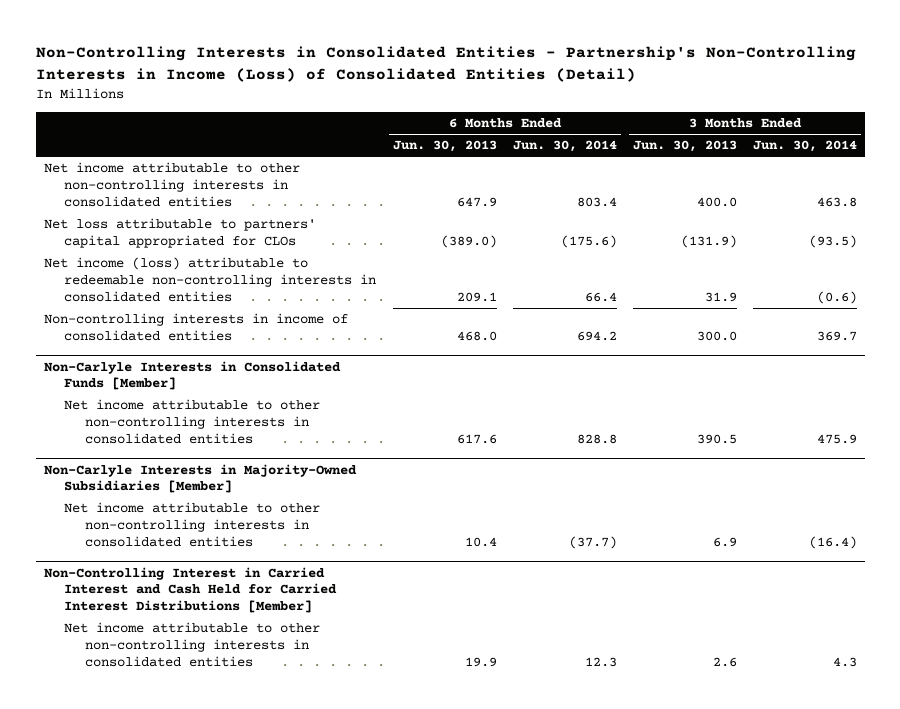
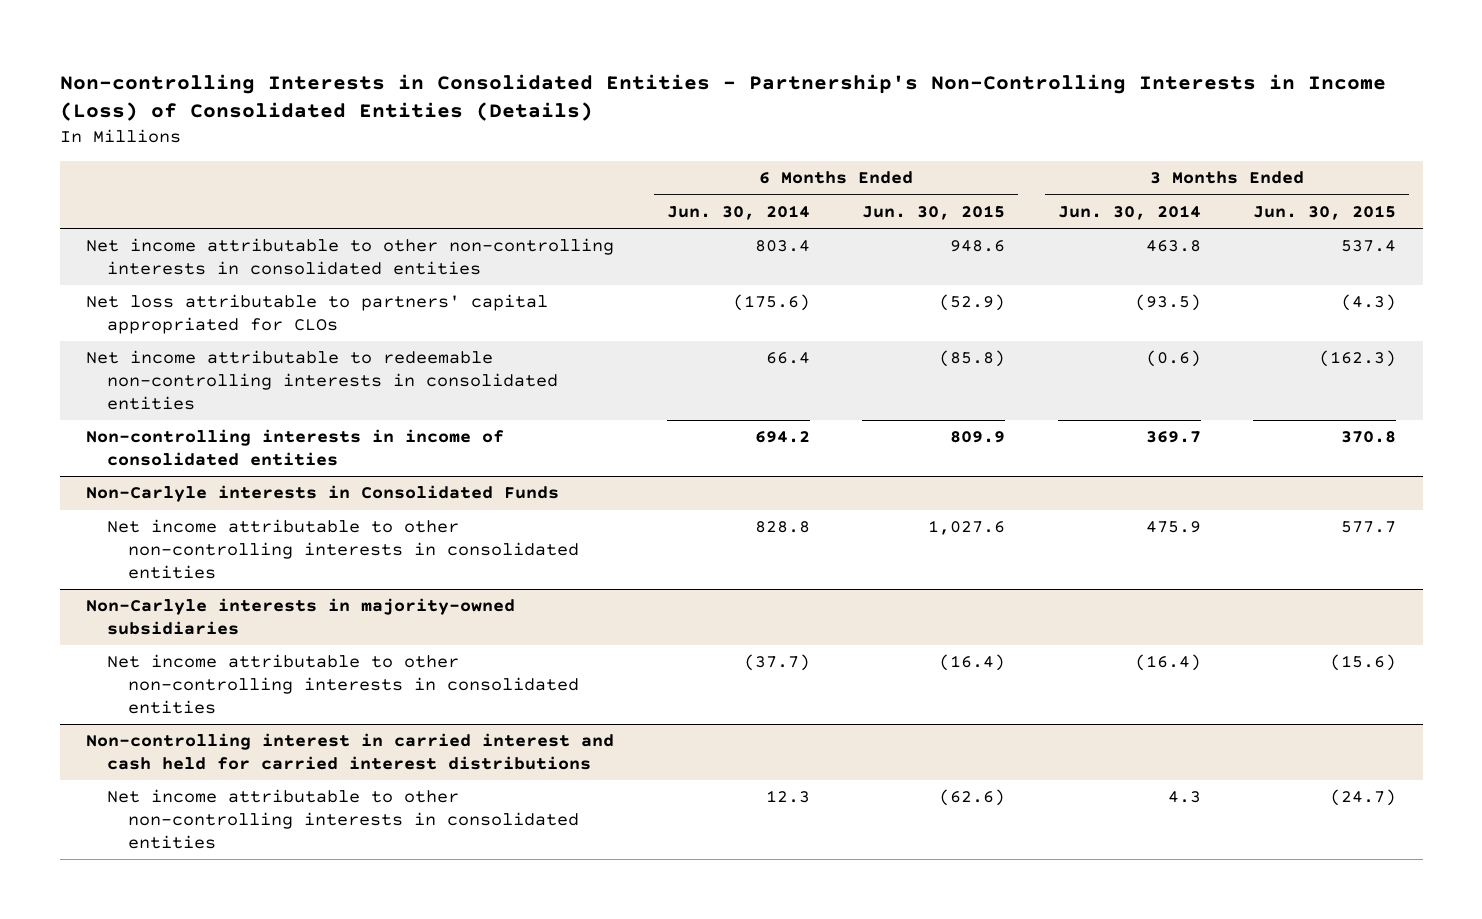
- Non-Controlling Interests in Consolidated Entities - Partnership's Non-Controlling Interests in Income (Loss) of Consolidated Entities (Detail)
+ Non-controlling Interests in Consolidated Entities - Partnership's Non-Controlling Interests in Income (Loss) of Consolidated Entities (Details)
- | 6 Months Ended Jun. 30, 2013 | 6 Months Ended Jun. 30, 2014 | 3 Months Ended Jun. 30, 2013 | 3 Months Ended Jun. 30, 2014
+ | 6 Months Ended Jun. 30, 2014 | 6 Months Ended Jun. 30, 2015 | 3 Months Ended Jun. 30, 2014 | 3 Months Ended Jun. 30, 2015
- Net income (loss) attributable to redeemable non-controlling interests in consolidated entities | 209.1 | 66.4 | 31.9 | (0.6)
+ Net income attributable to redeemable non-controlling interests in consolidated entities | 66.4 | (85.8) | (0.6) | (162.3)
- Non-Carlyle Interests in Consolidated Funds [Member]
+ Non-Carlyle interests in Consolidated Funds
- Non-Carlyle Interests in Majority-Owned Subsidiaries [Member]
+ Non-Carlyle interests in majority-owned subsidiaries
- Non-Controlling Interest in Carried Interest and Cash Held for Carried Interest Distributions [Member]
+ Non-controlling interest in carried interest and cash held for carried interest distributions

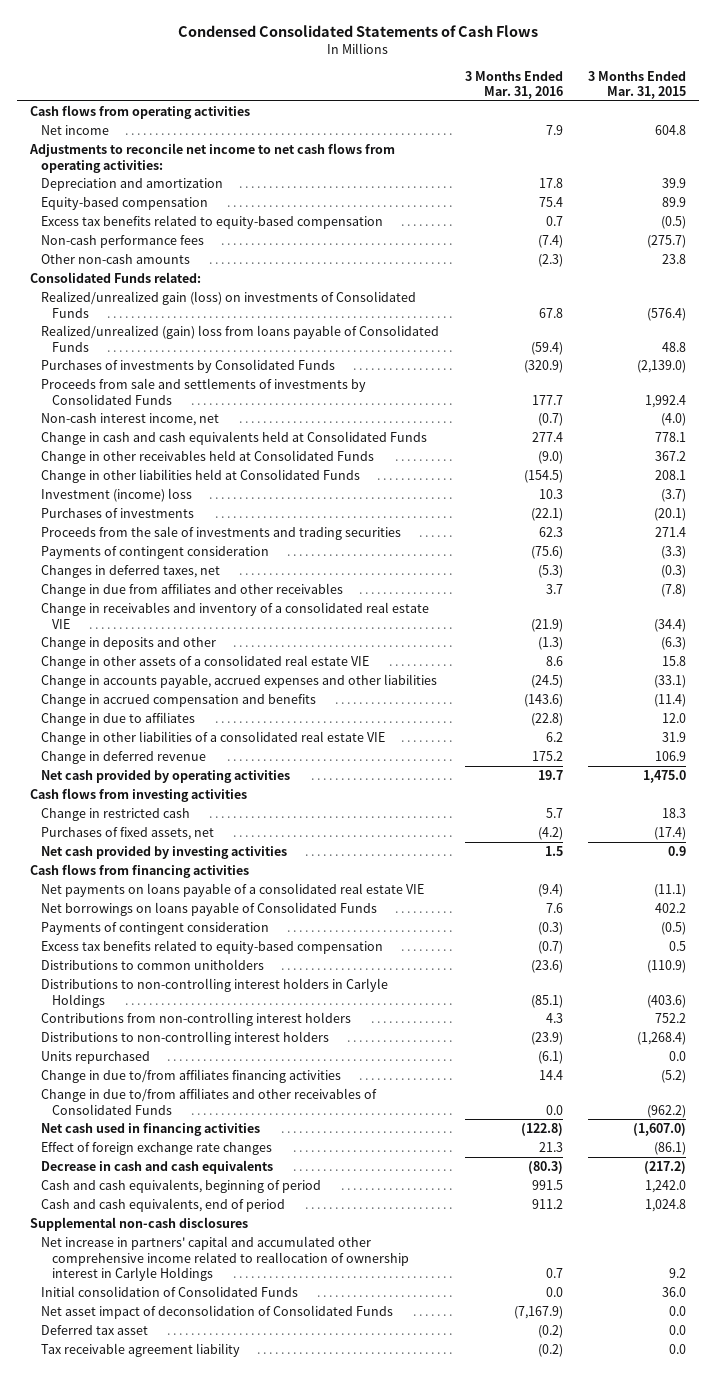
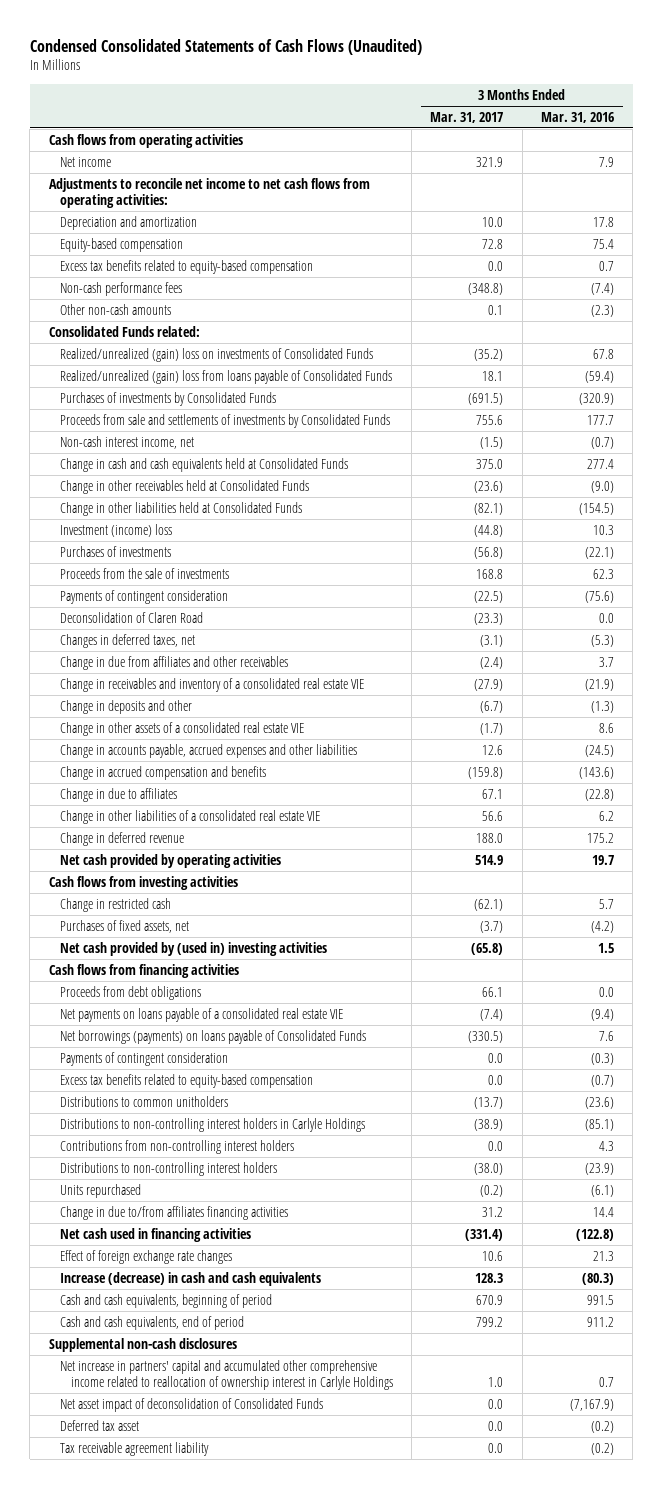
- Condensed Consolidated Statements of Cash Flows
+ Condensed Consolidated Statements of Cash Flows (Unaudited)
- | 3 Months Ended Mar. 31, 2016 | 3 Months Ended Mar. 31, 2015
+ | 3 Months Ended Mar. 31, 2017 | 3 Months Ended Mar. 31, 2016
- Realized/unrealized gain (loss) on investments of Consolidated Funds | 67.8 | (576.4)
+ Realized/unrealized (gain) loss on investments of Consolidated Funds | (35.2) | 67.8
- Proceeds from the sale of investments and trading securities | 62.3 | 271.4
+ Proceeds from the sale of investments | 168.8 | 62.3
+ Deconsolidation of Claren Road | (23.3) | 0.0
- Net cash provided by investing activities | 1.5 | 0.9
+ Net cash provided by (used in) investing activities | (65.8) | 1.5
+ Proceeds from debt obligations | 66.1 | 0.0
- Net borrowings on loans payable of Consolidated Funds | 7.6 | 402.2
+ Net borrowings (payments) on loans payable of Consolidated Funds | (330.5) | 7.6
- Change in due to/from affiliates and other receivables of Consolidated Funds | 0.0 | (962.2)
- Decrease in cash and cash equivalents | (80.3) | (217.2)
+ Increase (decrease) in cash and cash equivalents | 128.3 | (80.3)
- Initial consolidation of Consolidated Funds | 0.0 | 36.0

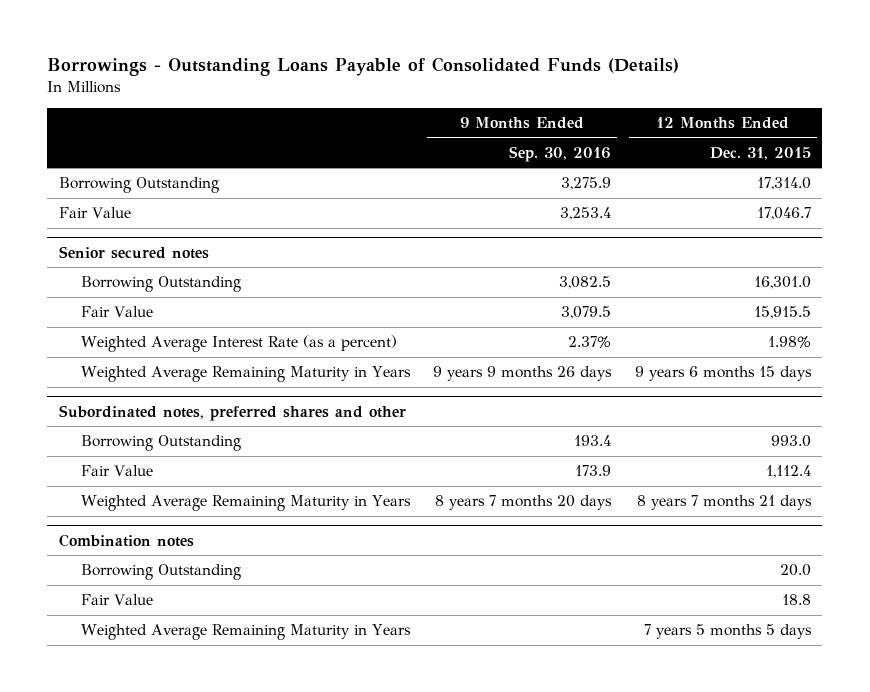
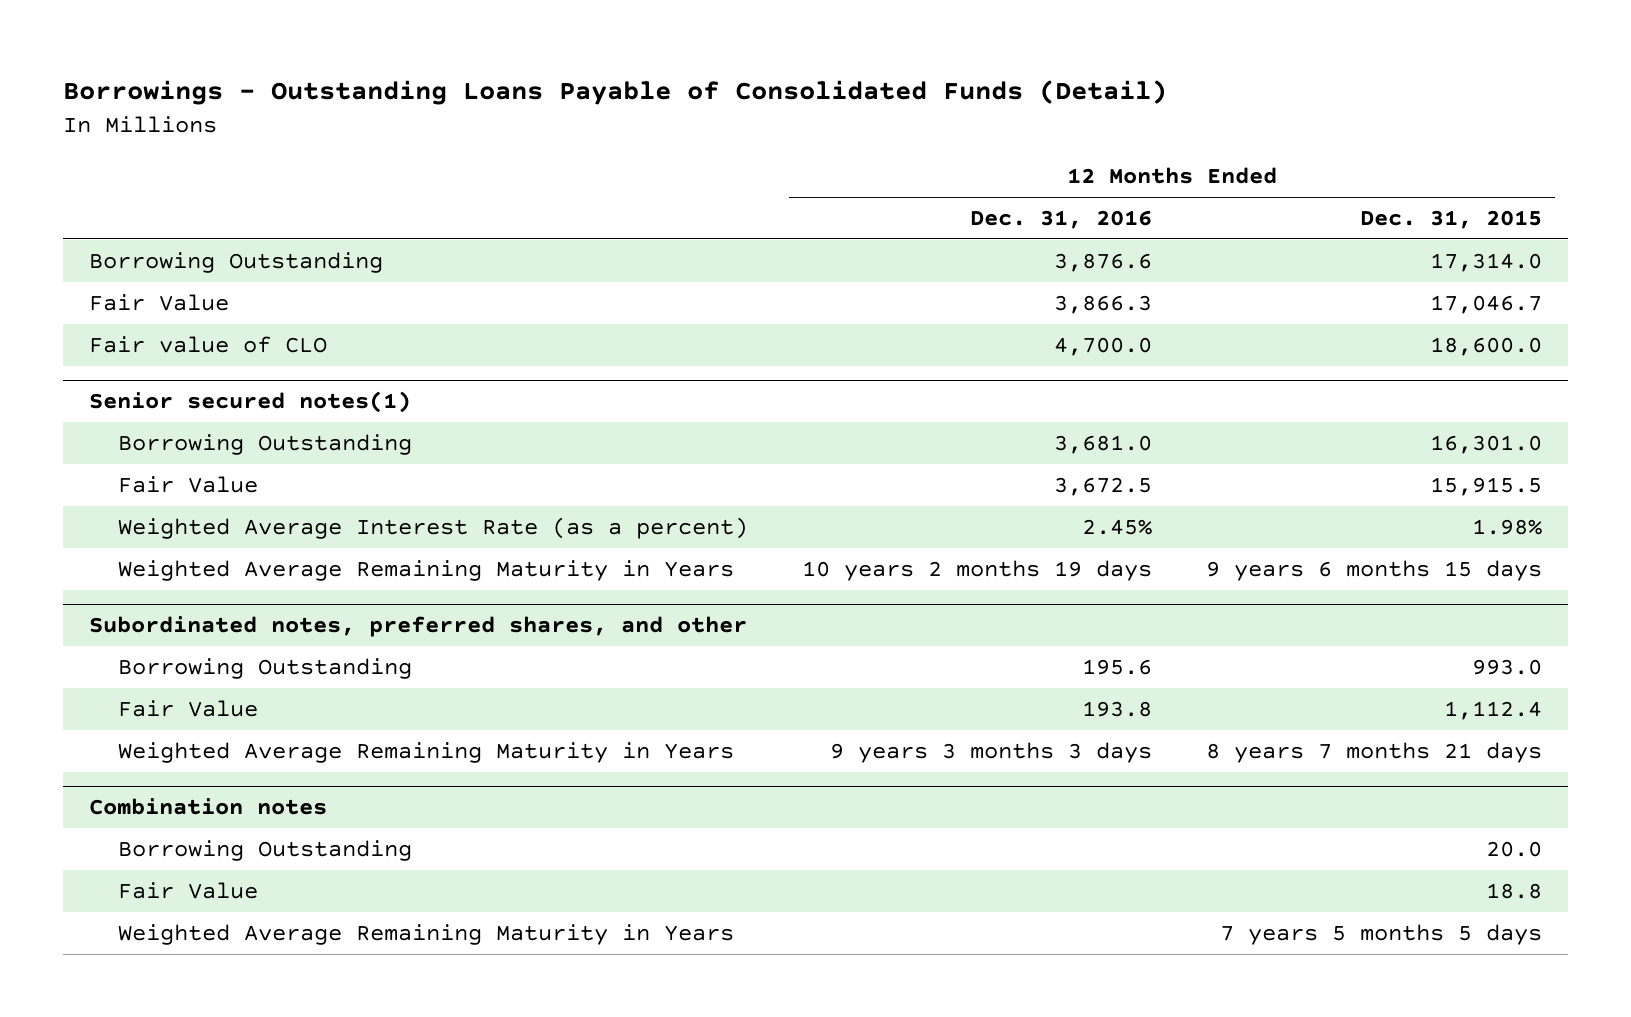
- Borrowings - Outstanding Loans Payable of Consolidated Funds (Details)
+ Borrowings - Outstanding Loans Payable of Consolidated Funds (Detail)
- | 9 Months Ended Sep. 30, 2016 | 12 Months Ended Dec. 31, 2015
+ | 12 Months Ended Dec. 31, 2016 | 12 Months Ended Dec. 31, 2015
- Senior secured notes
+ Fair value of CLO | 4,700.0 | 18,600.0
+ Senior secured notes(1)
- Subordinated notes, preferred shares and other
+ Subordinated notes, preferred shares, and other

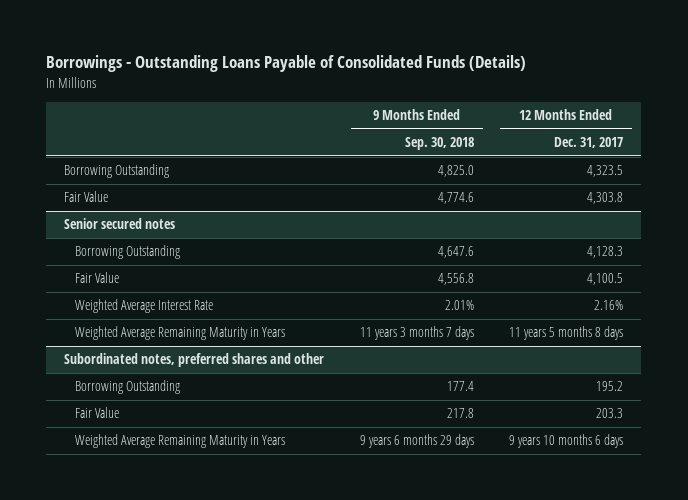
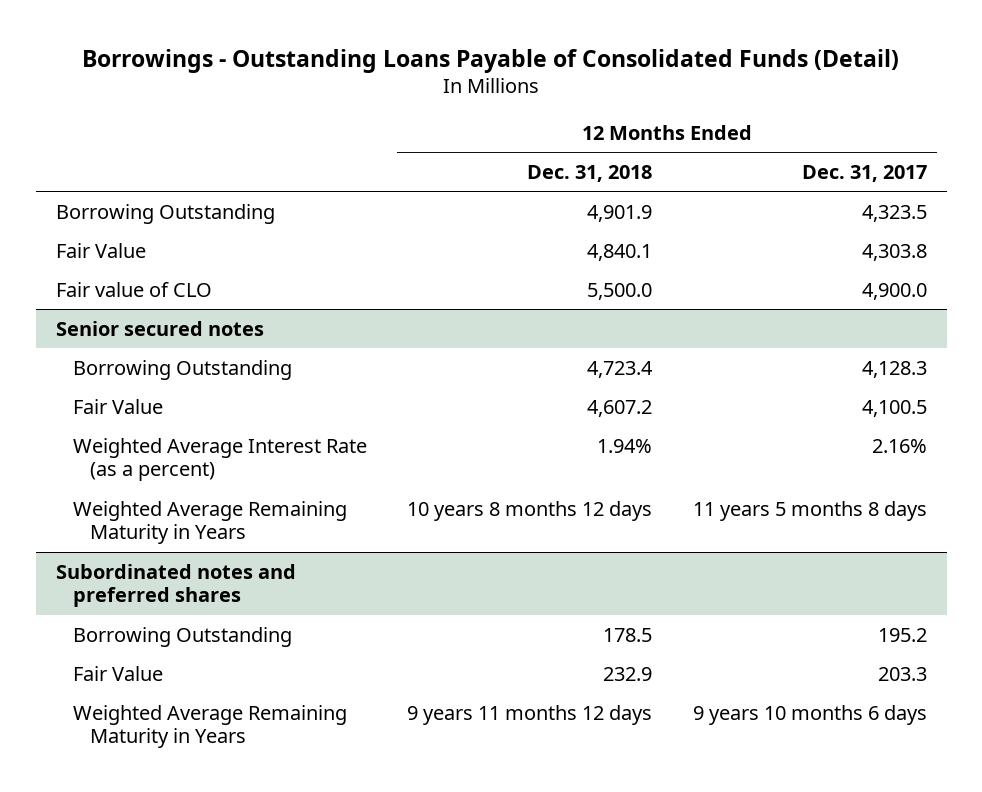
- Borrowings - Outstanding Loans Payable of Consolidated Funds (Details)
+ Borrowings - Outstanding Loans Payable of Consolidated Funds (Detail)
- | 9 Months Ended Sep. 30, 2018 | 12 Months Ended Dec. 31, 2017
+ | 12 Months Ended Dec. 31, 2018 | 12 Months Ended Dec. 31, 2017
+ Fair value of CLO | 5,500.0 | 4,900.0
@ Senior secured notes
- Weighted Average Interest Rate | 2.01% | 2.16%
+ Weighted Average Interest Rate (as a percent) | 1.94% | 2.16%
- Subordinated notes, preferred shares and other
+ Subordinated notes and preferred shares

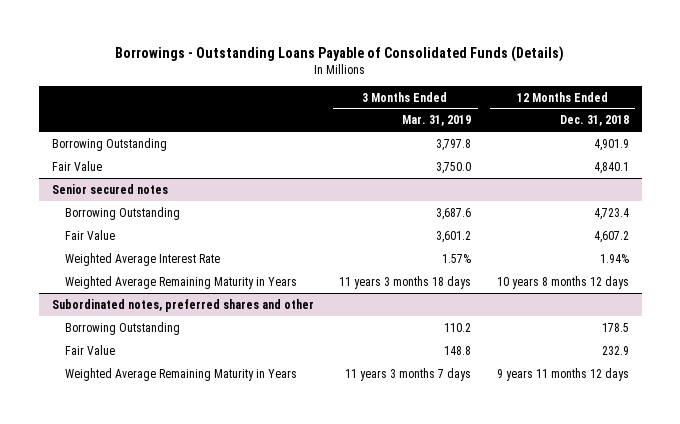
- Borrowings - Outstanding Loans Payable of Consolidated Funds (Detail)
+ Borrowings - Outstanding Loans Payable of Consolidated Funds (Details)
- | 12 Months Ended Dec. 31, 2018 | 12 Months Ended Dec. 31, 2017
+ | 3 Months Ended Mar. 31, 2019 | 12 Months Ended Dec. 31, 2018
- Fair value of CLO | 5,500.0 | 4,900.0
@ Senior secured notes
- Weighted Average Interest Rate (as a percent) | 1.94% | 2.16%
+ Weighted Average Interest Rate | 1.57% | 1.94%
- Subordinated notes and preferred shares
+ Subordinated notes, preferred shares and other

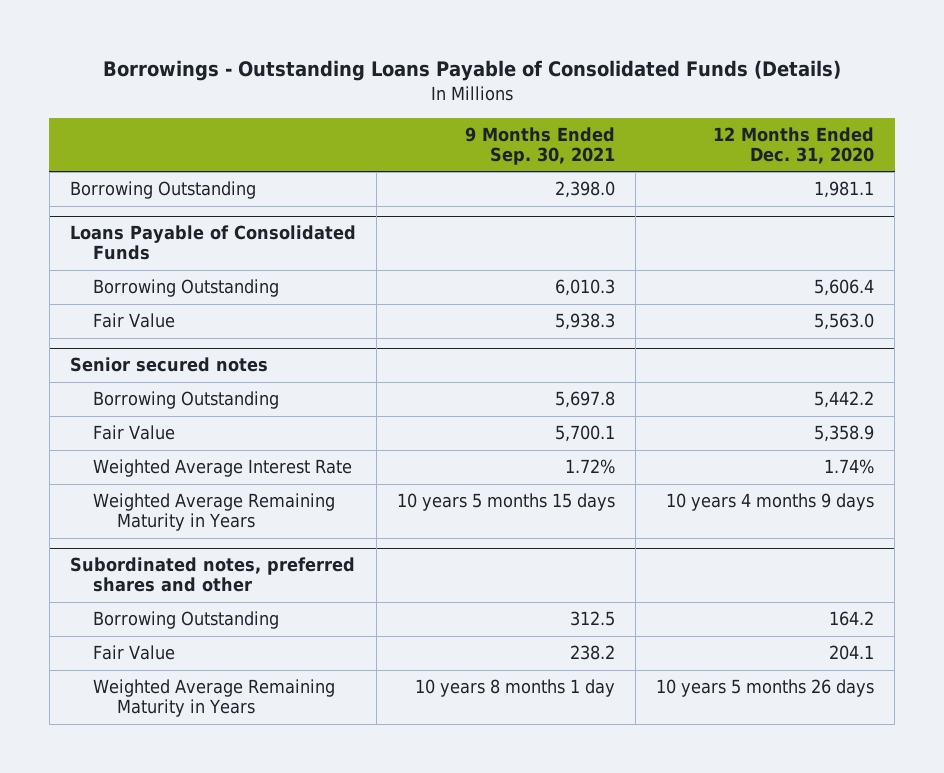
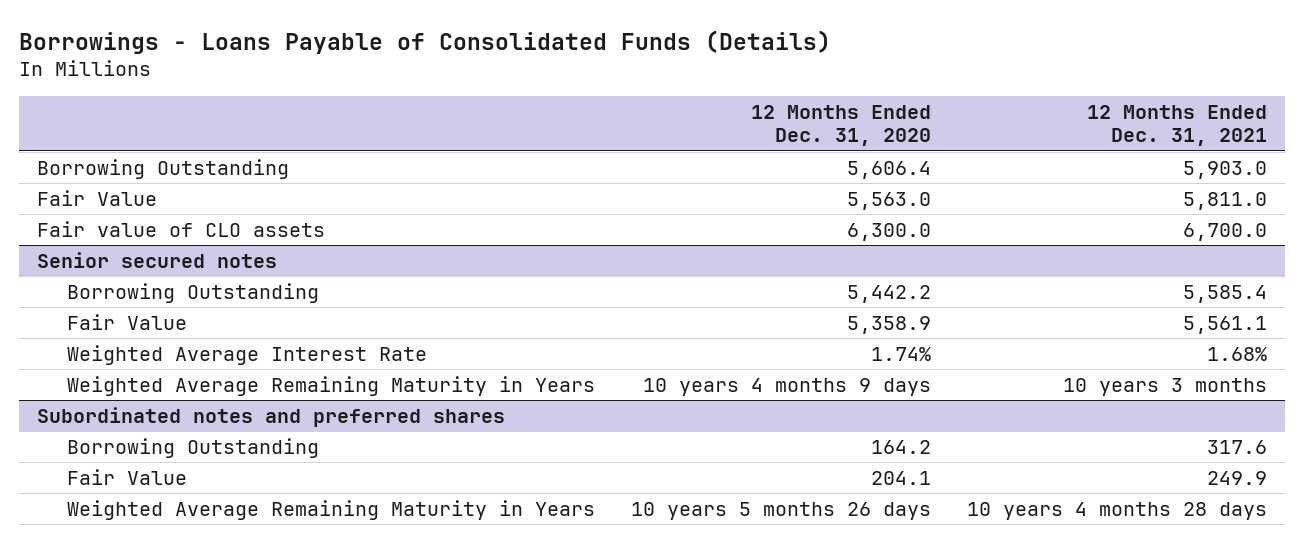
- Borrowings - Outstanding Loans Payable of Consolidated Funds (Details)
+ Borrowings - Loans Payable of Consolidated Funds (Details)
- | 9 Months Ended Sep. 30, 2021 | 12 Months Ended Dec. 31, 2020
+ | 12 Months Ended Dec. 31, 2020 | 12 Months Ended Dec. 31, 2021
- Borrowing Outstanding | 2,398.0 | 1,981.1
- Loans Payable of Consolidated Funds
+ Fair value of CLO assets | 6,300.0 | 6,700.0
- Subordinated notes, preferred shares and other
+ Subordinated notes and preferred shares

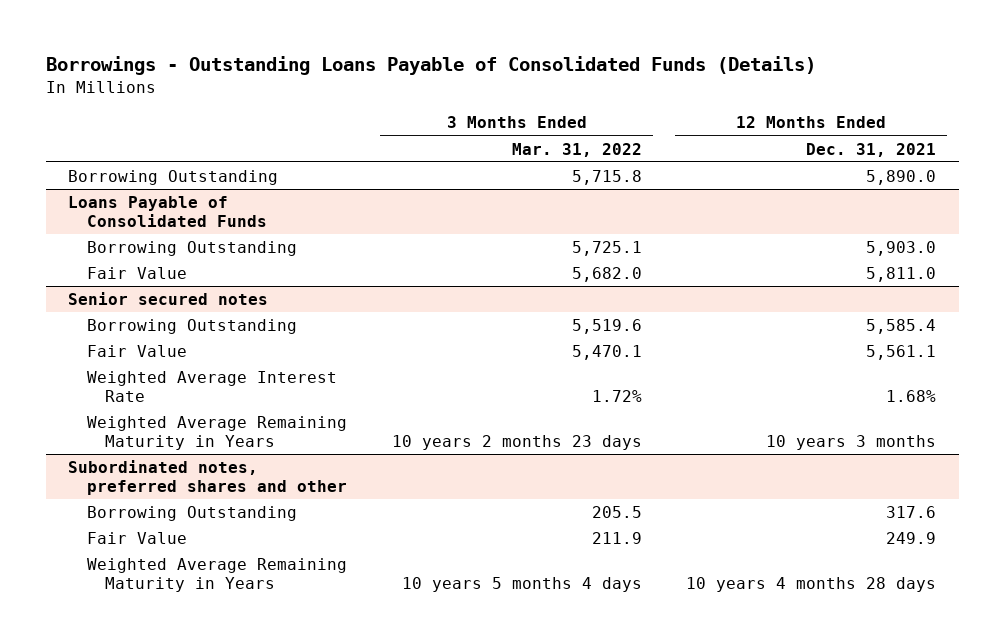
- Borrowings - Loans Payable of Consolidated Funds (Details)
+ Borrowings - Outstanding Loans Payable of Consolidated Funds (Details)
- | 12 Months Ended Dec. 31, 2020 | 12 Months Ended Dec. 31, 2021
+ | 3 Months Ended Mar. 31, 2022 | 12 Months Ended Dec. 31, 2021
+ Borrowing Outstanding | 5,715.8 | 5,890.0
+ Loans Payable of Consolidated Funds
- Fair value of CLO assets | 6,300.0 | 6,700.0
- Subordinated notes and preferred shares
+ Subordinated notes, preferred shares and other

